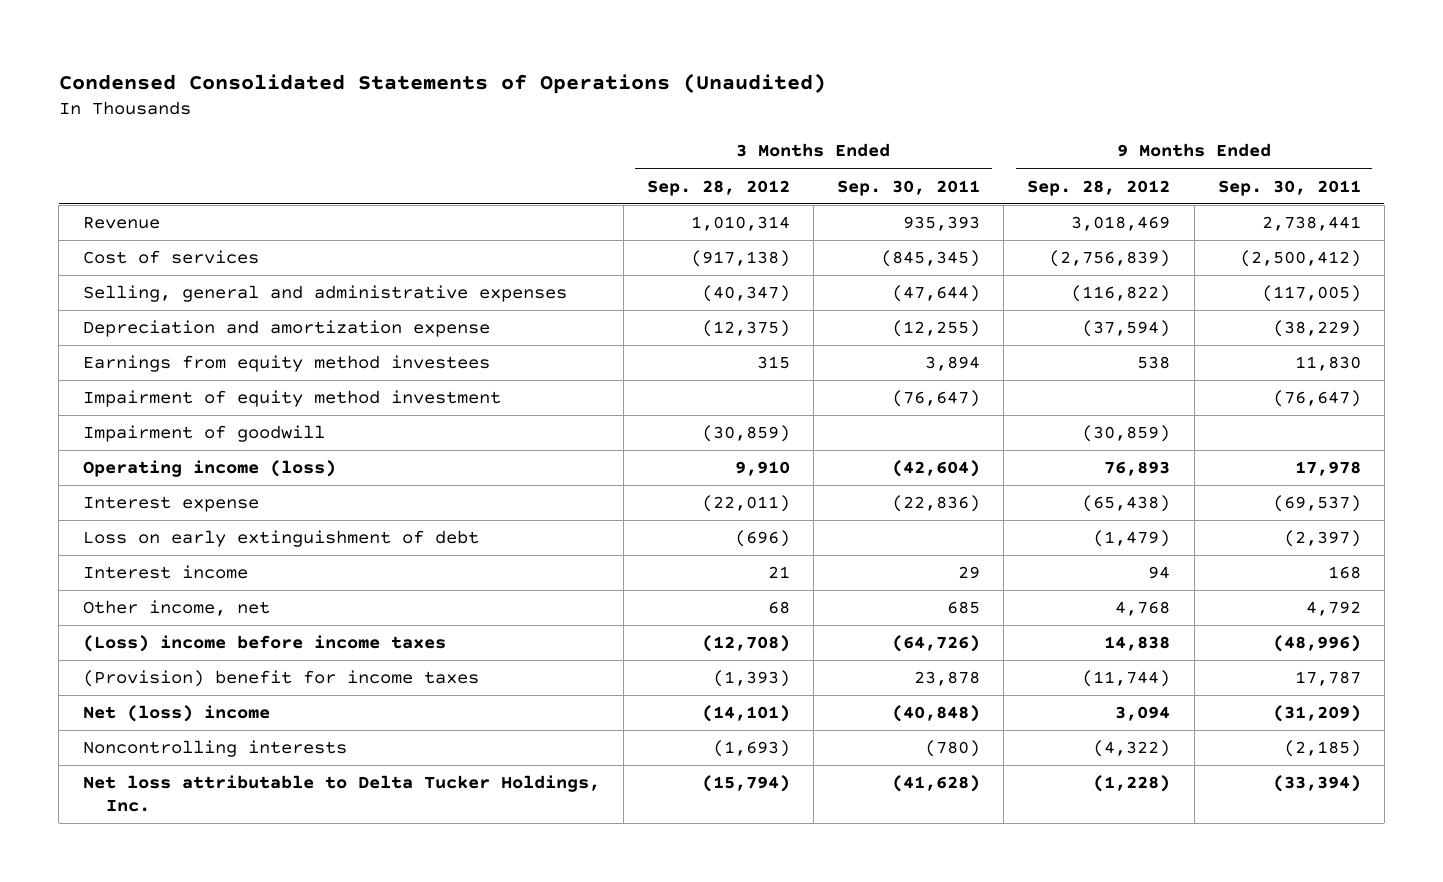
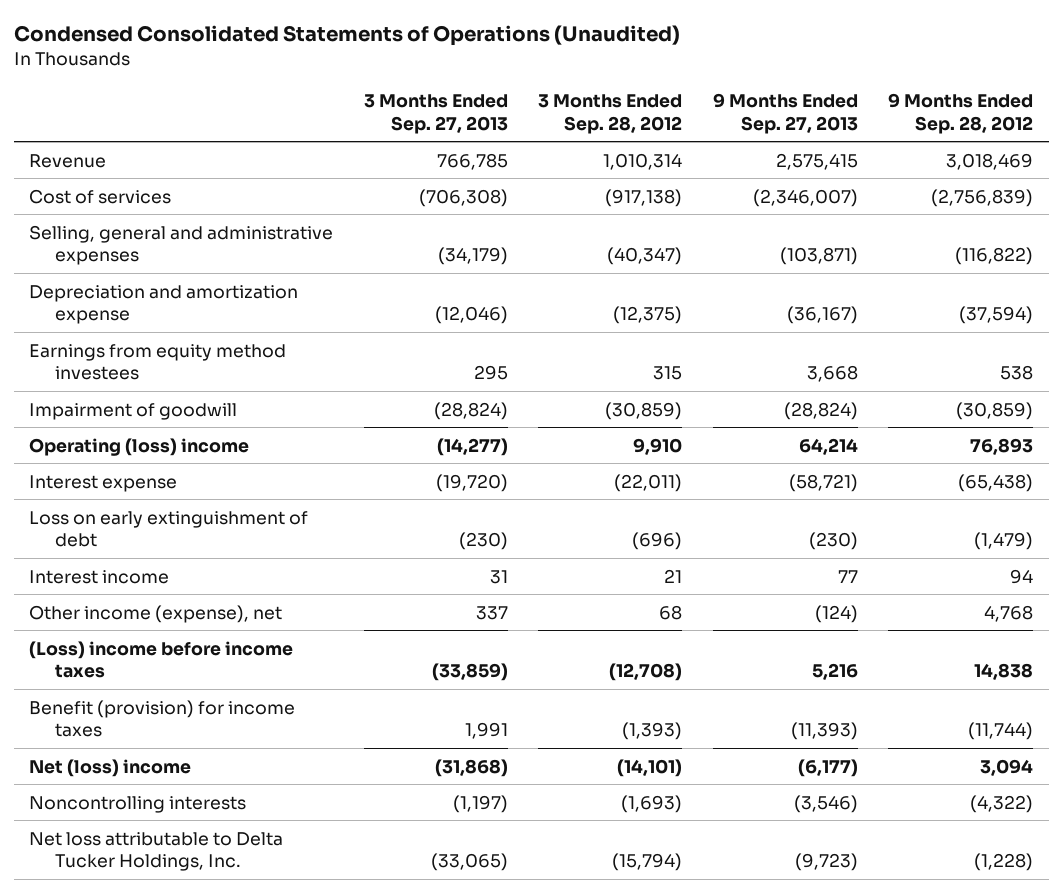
- | 3 Months Ended Sep. 28, 2012 | 3 Months Ended Sep. 30, 2011 | 9 Months Ended Sep. 28, 2012 | 9 Months Ended Sep. 30, 2011
+ | 3 Months Ended Sep. 27, 2013 | 3 Months Ended Sep. 28, 2012 | 9 Months Ended Sep. 27, 2013 | 9 Months Ended Sep. 28, 2012
- Impairment of equity method investment | | (76,647) | | (76,647)
- Operating income (loss) | 9,910 | (42,604) | 76,893 | 17,978
+ Operating (loss) income | (14,277) | 9,910 | 64,214 | 76,893
- Other income, net | 68 | 685 | 4,768 | 4,792
+ Other income (expense), net | 337 | 68 | (124) | 4,768
- (Provision) benefit for income taxes | (1,393) | 23,878 | (11,744) | 17,787
+ Benefit (provision) for income taxes | 1,991 | (1,393) | (11,393) | (11,744)

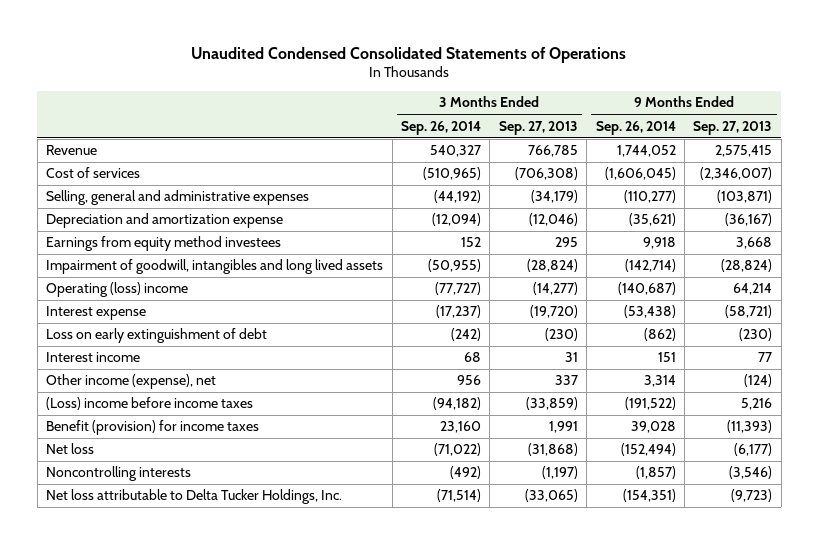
- Condensed Consolidated Statements of Operations (Unaudited)
+ Unaudited Condensed Consolidated Statements of Operations
- | 3 Months Ended Sep. 27, 2013 | 3 Months Ended Sep. 28, 2012 | 9 Months Ended Sep. 27, 2013 | 9 Months Ended Sep. 28, 2012
+ | 3 Months Ended Sep. 26, 2014 | 3 Months Ended Sep. 27, 2013 | 9 Months Ended Sep. 26, 2014 | 9 Months Ended Sep. 27, 2013
- Impairment of goodwill | (28,824) | (30,859) | (28,824) | (30,859)
+ Impairment of goodwill, intangibles and long lived assets | (50,955) | (28,824) | (142,714) | (28,824)
- Net (loss) income | (31,868) | (14,101) | (6,177) | 3,094
+ Net loss | (71,022) | (31,868) | (152,494) | (6,177)

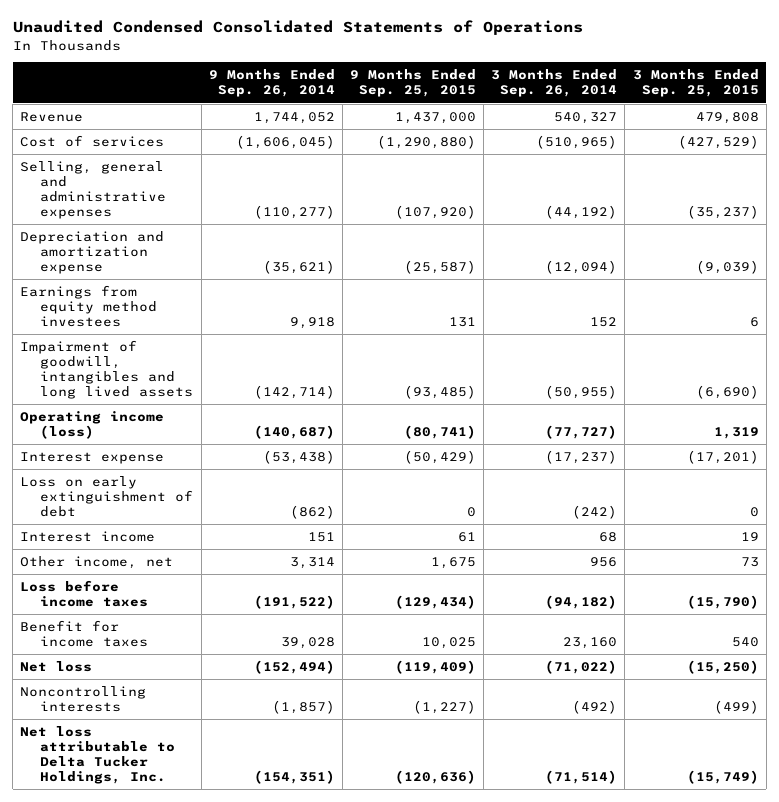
- | 3 Months Ended Sep. 26, 2014 | 3 Months Ended Sep. 27, 2013 | 9 Months Ended Sep. 26, 2014 | 9 Months Ended Sep. 27, 2013
+ | 9 Months Ended Sep. 26, 2014 | 9 Months Ended Sep. 25, 2015 | 3 Months Ended Sep. 26, 2014 | 3 Months Ended Sep. 25, 2015
- Operating (loss) income | (77,727) | (14,277) | (140,687) | 64,214
+ Operating income (loss) | (140,687) | (80,741) | (77,727) | 1,319
- Other income (expense), net | 956 | 337 | 3,314 | (124)
- (Loss) income before income taxes | (94,182) | (33,859) | (191,522) | 5,216
- Benefit (provision) for income taxes | 23,160 | 1,991 | 39,028 | (11,393)
+ Other income, net | 3,314 | 1,675 | 956 | 73
+ Loss before income taxes | (191,522) | (129,434) | (94,182) | (15,790)
+ Benefit for income taxes | 39,028 | 10,025 | 23,160 | 540

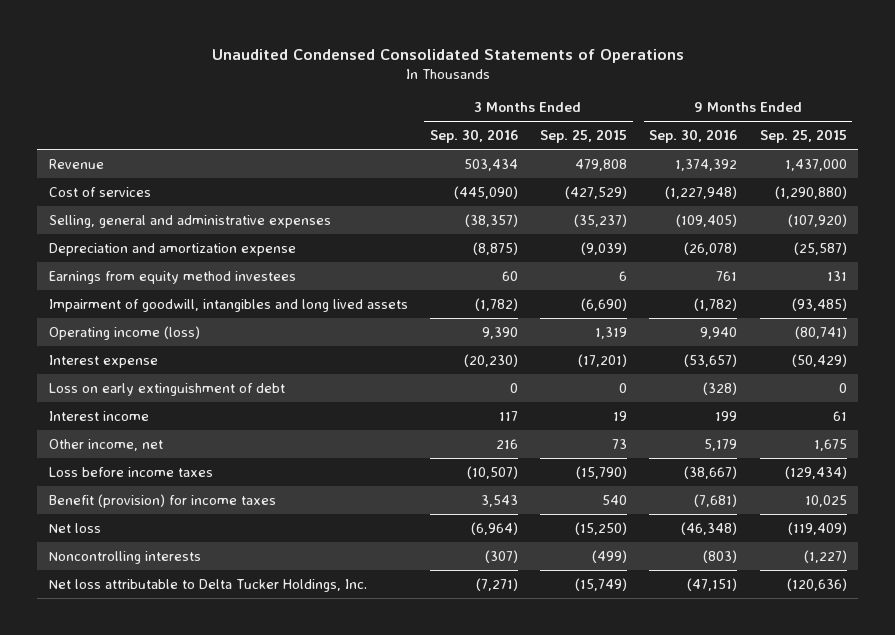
- | 9 Months Ended Sep. 26, 2014 | 9 Months Ended Sep. 25, 2015 | 3 Months Ended Sep. 26, 2014 | 3 Months Ended Sep. 25, 2015
+ | 3 Months Ended Sep. 30, 2016 | 3 Months Ended Sep. 25, 2015 | 9 Months Ended Sep. 30, 2016 | 9 Months Ended Sep. 25, 2015
- Benefit for income taxes | 39,028 | 10,025 | 23,160 | 540
+ Benefit (provision) for income taxes | 3,543 | 540 | (7,681) | 10,025

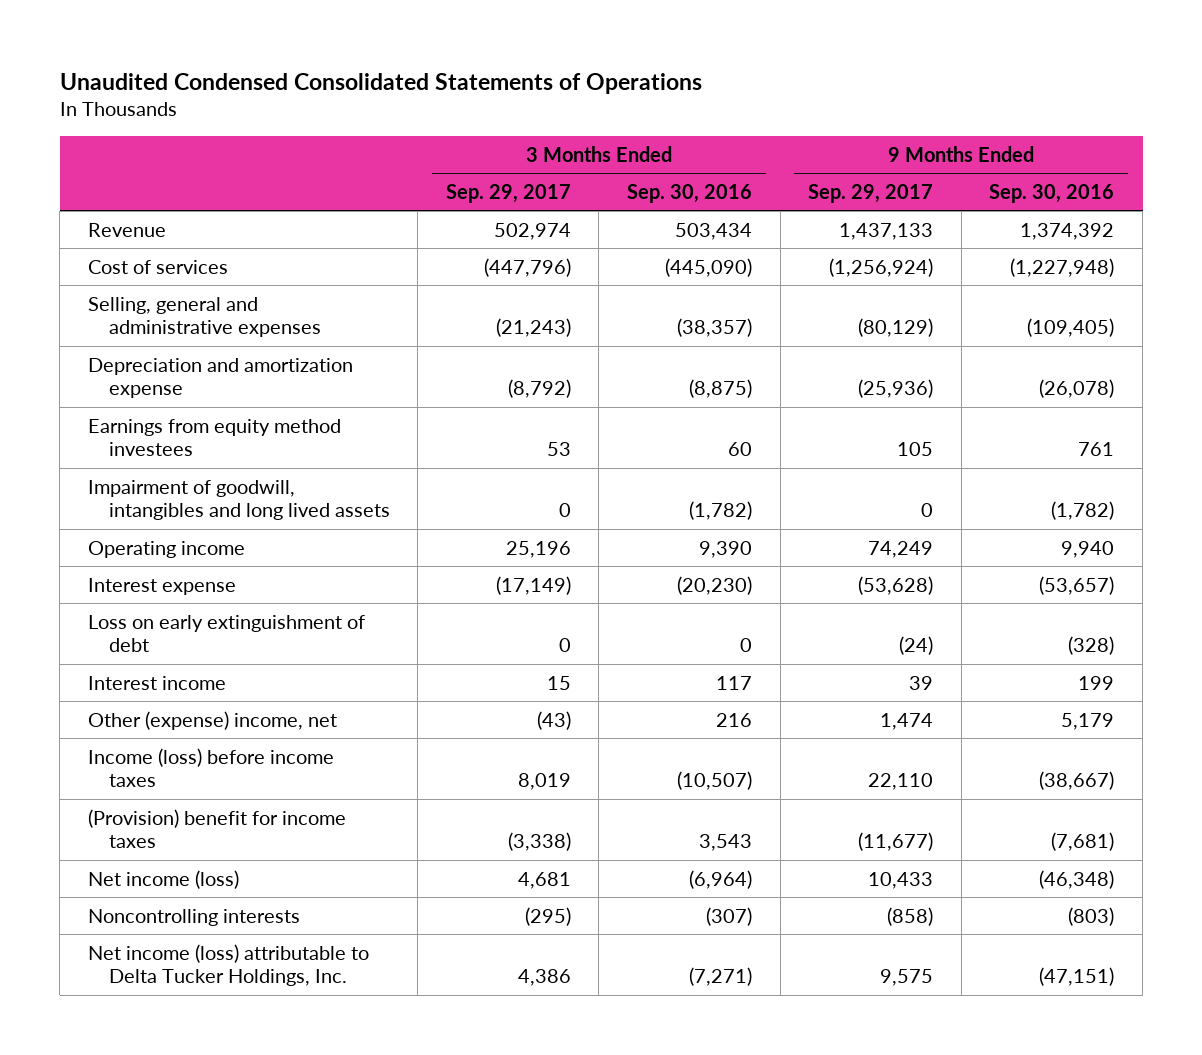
- | 3 Months Ended Sep. 30, 2016 | 3 Months Ended Sep. 25, 2015 | 9 Months Ended Sep. 30, 2016 | 9 Months Ended Sep. 25, 2015
+ | 3 Months Ended Sep. 29, 2017 | 3 Months Ended Sep. 30, 2016 | 9 Months Ended Sep. 29, 2017 | 9 Months Ended Sep. 30, 2016
- Operating income (loss) | 9,390 | 1,319 | 9,940 | (80,741)
+ Operating income | 25,196 | 9,390 | 74,249 | 9,940
- Other income, net | 216 | 73 | 5,179 | 1,675
- Loss before income taxes | (10,507) | (15,790) | (38,667) | (129,434)
- Benefit (provision) for income taxes | 3,543 | 540 | (7,681) | 10,025
- Net loss | (6,964) | (15,250) | (46,348) | (119,409)
+ Other (expense) income, net | (43) | 216 | 1,474 | 5,179
+ Income (loss) before income taxes | 8,019 | (10,507) | 22,110 | (38,667)
+ (Provision) benefit for income taxes | (3,338) | 3,543 | (11,677) | (7,681)
+ Net income (loss) | 4,681 | (6,964) | 10,433 | (46,348)
- Net loss attributable to Delta Tucker Holdings, Inc. | (7,271) | (15,749) | (47,151) | (120,636)
+ Net income (loss) attributable to Delta Tucker Holdings, Inc. | 4,386 | (7,271) | 9,575 | (47,151)

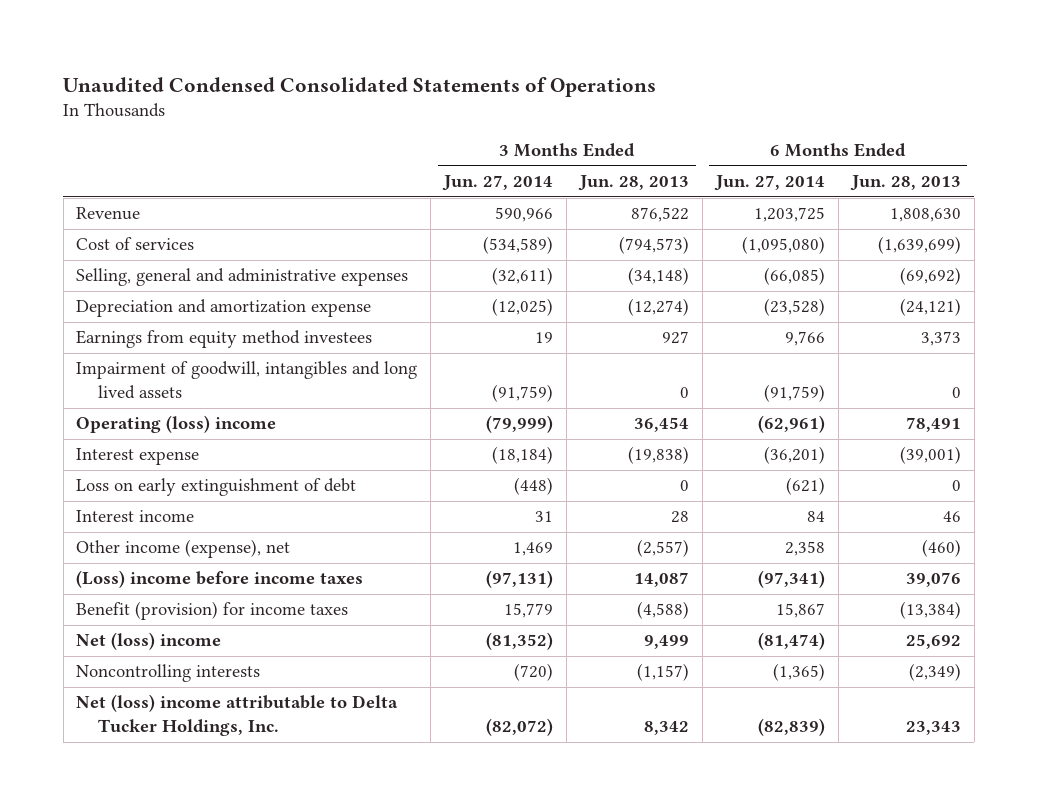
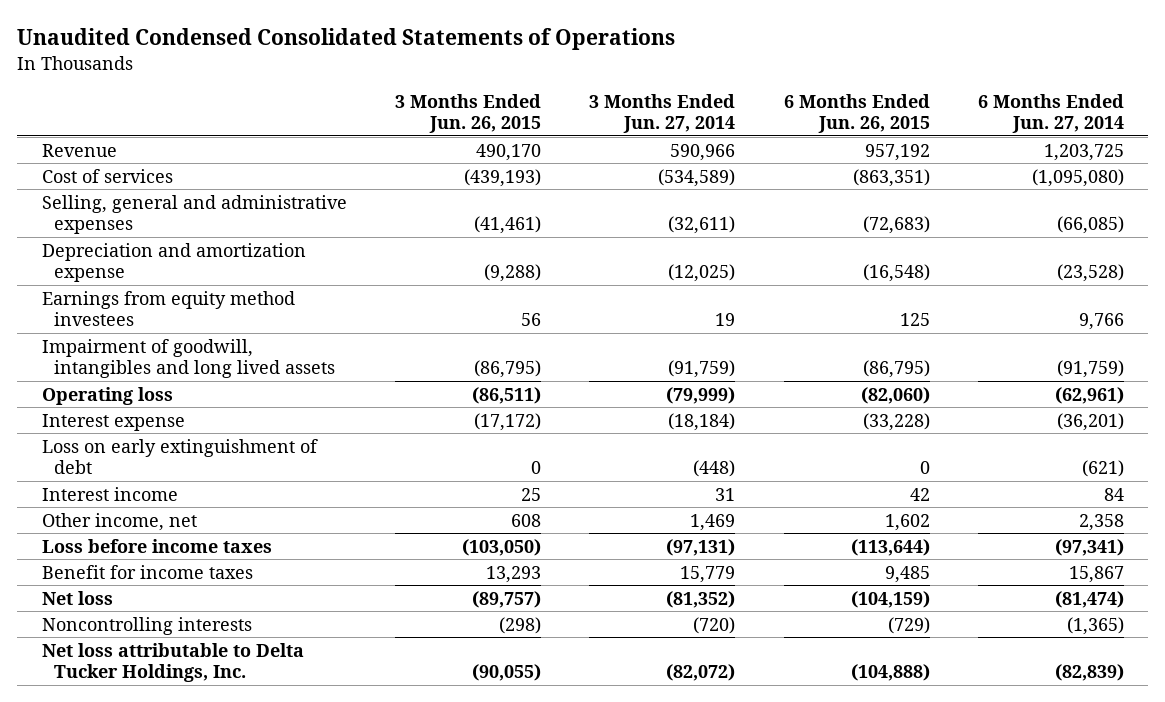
- | 3 Months Ended Jun. 27, 2014 | 3 Months Ended Jun. 28, 2013 | 6 Months Ended Jun. 27, 2014 | 6 Months Ended Jun. 28, 2013
+ | 3 Months Ended Jun. 26, 2015 | 3 Months Ended Jun. 27, 2014 | 6 Months Ended Jun. 26, 2015 | 6 Months Ended Jun. 27, 2014
- Operating (loss) income | (79,999) | 36,454 | (62,961) | 78,491
+ Operating loss | (86,511) | (79,999) | (82,060) | (62,961)
- Other income (expense), net | 1,469 | (2,557) | 2,358 | (460)
- (Loss) income before income taxes | (97,131) | 14,087 | (97,341) | 39,076
- Benefit (provision) for income taxes | 15,779 | (4,588) | 15,867 | (13,384)
- Net (loss) income | (81,352) | 9,499 | (81,474) | 25,692
+ Other income, net | 608 | 1,469 | 1,602 | 2,358
+ Loss before income taxes | (103,050) | (97,131) | (113,644) | (97,341)
+ Benefit for income taxes | 13,293 | 15,779 | 9,485 | 15,867
+ Net loss | (89,757) | (81,352) | (104,159) | (81,474)
- Net (loss) income attributable to Delta Tucker Holdings, Inc. | (82,072) | 8,342 | (82,839) | 23,343
+ Net loss attributable to Delta Tucker Holdings, Inc. | (90,055) | (82,072) | (104,888) | (82,839)

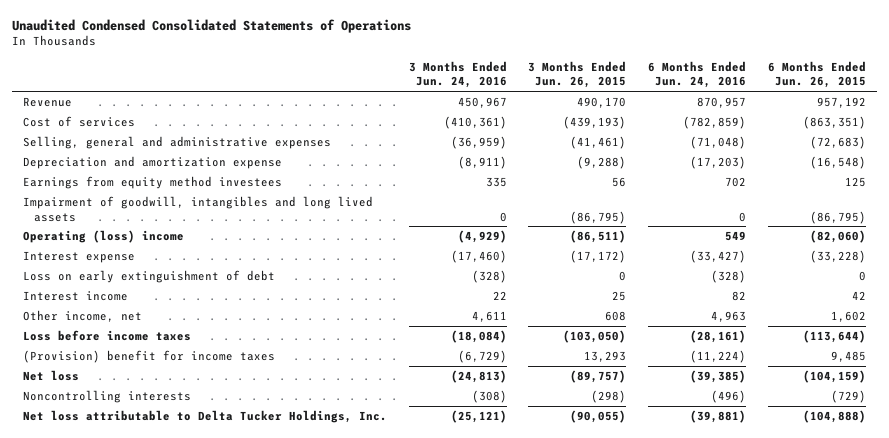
- | 3 Months Ended Jun. 26, 2015 | 3 Months Ended Jun. 27, 2014 | 6 Months Ended Jun. 26, 2015 | 6 Months Ended Jun. 27, 2014
+ | 3 Months Ended Jun. 24, 2016 | 3 Months Ended Jun. 26, 2015 | 6 Months Ended Jun. 24, 2016 | 6 Months Ended Jun. 26, 2015
- Operating loss | (86,511) | (79,999) | (82,060) | (62,961)
+ Operating (loss) income | (4,929) | (86,511) | 549 | (82,060)
- Benefit for income taxes | 13,293 | 15,779 | 9,485 | 15,867
+ (Provision) benefit for income taxes | (6,729) | 13,293 | (11,224) | 9,485

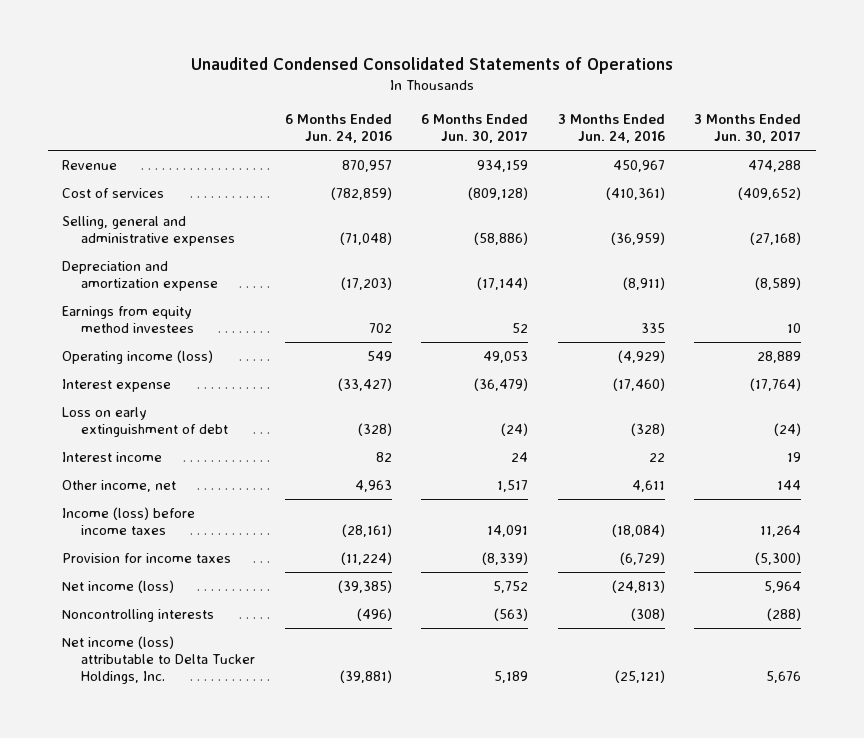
- | 3 Months Ended Jun. 24, 2016 | 3 Months Ended Jun. 26, 2015 | 6 Months Ended Jun. 24, 2016 | 6 Months Ended Jun. 26, 2015
+ | 6 Months Ended Jun. 24, 2016 | 6 Months Ended Jun. 30, 2017 | 3 Months Ended Jun. 24, 2016 | 3 Months Ended Jun. 30, 2017
- Impairment of goodwill, intangibles and long lived assets | 0 | (86,795) | 0 | (86,795)
- Operating (loss) income | (4,929) | (86,511) | 549 | (82,060)
+ Operating income (loss) | 549 | 49,053 | (4,929) | 28,889
- Loss before income taxes | (18,084) | (103,050) | (28,161) | (113,644)
- (Provision) benefit for income taxes | (6,729) | 13,293 | (11,224) | 9,485
- Net loss | (24,813) | (89,757) | (39,385) | (104,159)
+ Income (loss) before income taxes | (28,161) | 14,091 | (18,084) | 11,264
+ Provision for income taxes | (11,224) | (8,339) | (6,729) | (5,300)
+ Net income (loss) | (39,385) | 5,752 | (24,813) | 5,964
- Net loss attributable to Delta Tucker Holdings, Inc. | (25,121) | (90,055) | (39,881) | (104,888)
+ Net income (loss) attributable to Delta Tucker Holdings, Inc. | (39,881) | 5,189 | (25,121) | 5,676

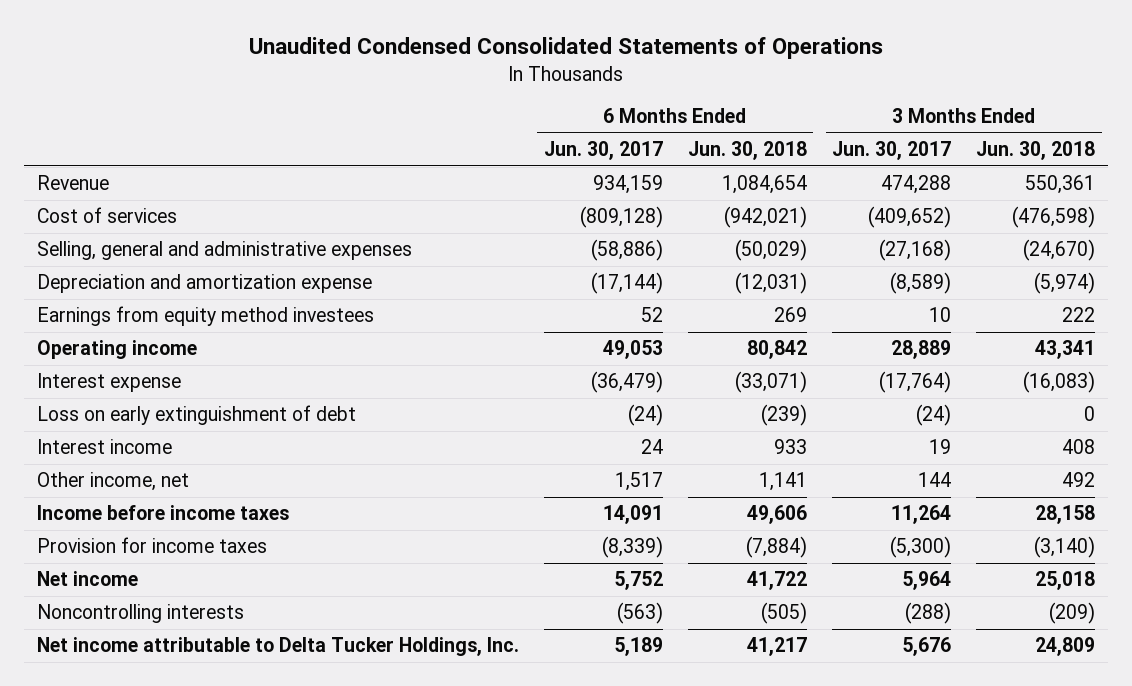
- | 6 Months Ended Jun. 24, 2016 | 6 Months Ended Jun. 30, 2017 | 3 Months Ended Jun. 24, 2016 | 3 Months Ended Jun. 30, 2017
+ | 6 Months Ended Jun. 30, 2017 | 6 Months Ended Jun. 30, 2018 | 3 Months Ended Jun. 30, 2017 | 3 Months Ended Jun. 30, 2018
- Operating income (loss) | 549 | 49,053 | (4,929) | 28,889
+ Operating income | 49,053 | 80,842 | 28,889 | 43,341
- Income (loss) before income taxes | (28,161) | 14,091 | (18,084) | 11,264
+ Income before income taxes | 14,091 | 49,606 | 11,264 | 28,158
- Net income (loss) | (39,385) | 5,752 | (24,813) | 5,964
+ Net income | 5,752 | 41,722 | 5,964 | 25,018
- Net income (loss) attributable to Delta Tucker Holdings, Inc. | (39,881) | 5,189 | (25,121) | 5,676
+ Net income attributable to Delta Tucker Holdings, Inc. | 5,189 | 41,217 | 5,676 | 24,809

